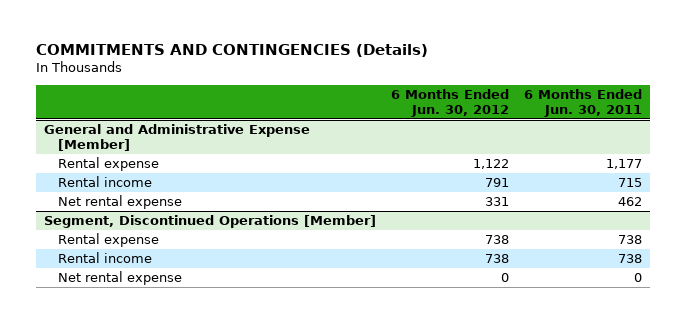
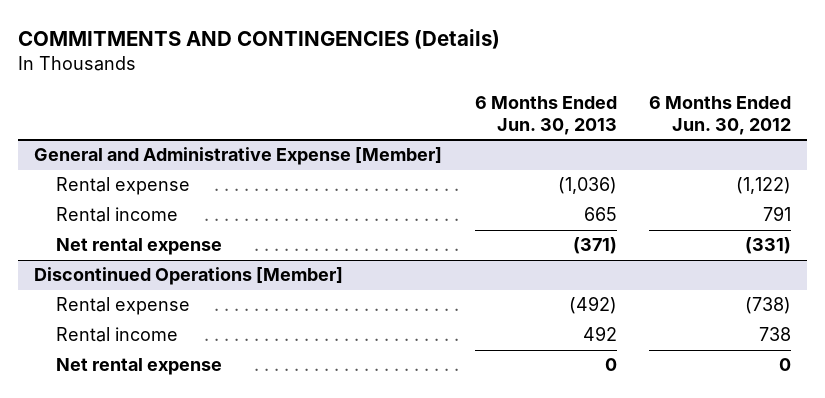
- | 6 Months Ended Jun. 30, 2012 | 6 Months Ended Jun. 30, 2011
+ | 6 Months Ended Jun. 30, 2013 | 6 Months Ended Jun. 30, 2012
@ General and Administrative Expense [Member]
- Rental expense | 1,122 | 1,177
+ Rental expense | (1,036) | (1,122)
- Net rental expense | 331 | 462
- Segment, Discontinued Operations [Member]
- Rental expense | 738 | 738
@ General and Administrative Expense [Member]
+ Net rental expense | (371) | (331)
+ Discontinued Operations [Member]
+ Rental expense | (492) | (738)

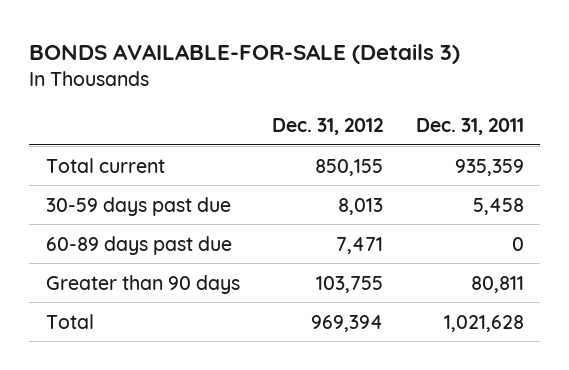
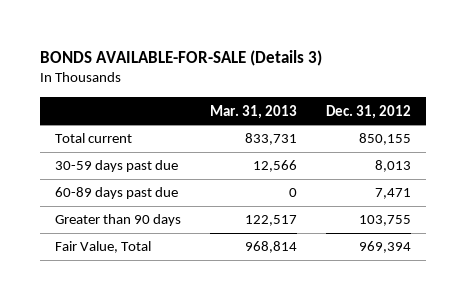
- | Dec. 31, 2012 | Dec. 31, 2011
+ | Mar. 31, 2013 | Dec. 31, 2012
- Total | 969,394 | 1,021,628
+ Fair Value, Total | 968,814 | 969,394

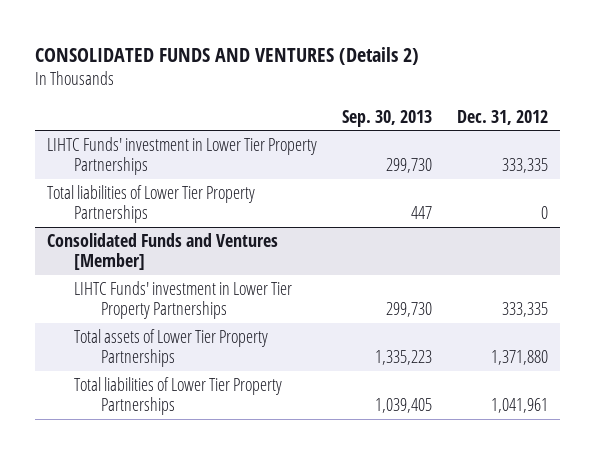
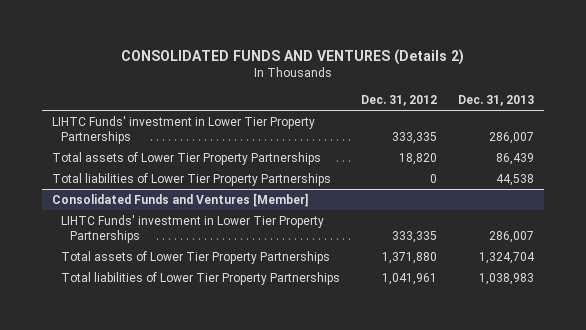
- | Sep. 30, 2013 | Dec. 31, 2012
+ | Dec. 31, 2012 | Dec. 31, 2013
+ Total assets of Lower Tier Property Partnerships | 18,820 | 86,439

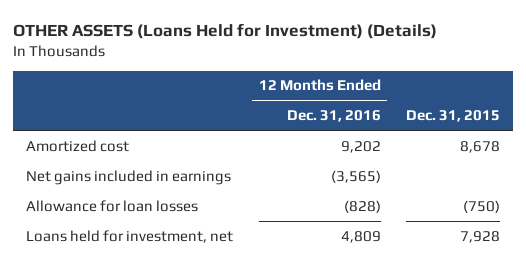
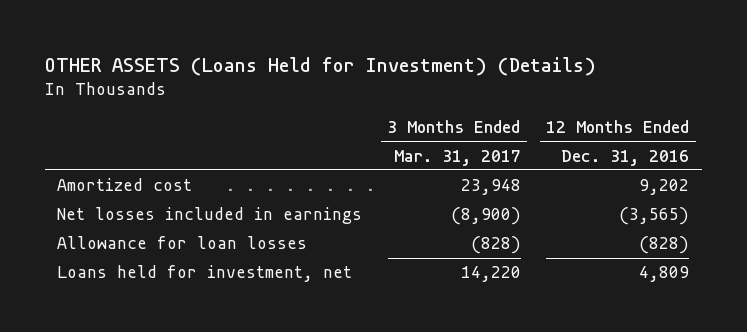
- | 12 Months Ended Dec. 31, 2016 | Dec. 31, 2015
+ | 3 Months Ended Mar. 31, 2017 | 12 Months Ended Dec. 31, 2016
- Net gains included in earnings | (3,565) |
+ Net losses included in earnings | (8,900) | (3,565)

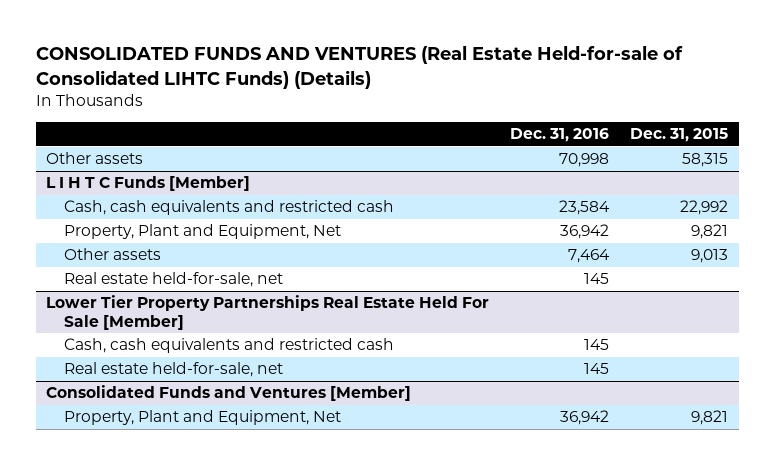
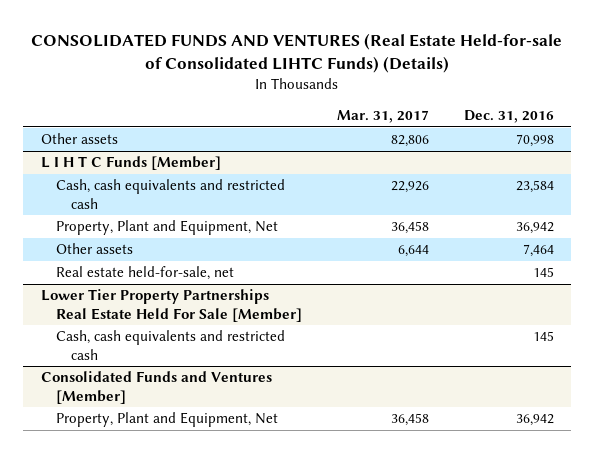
- | Dec. 31, 2016 | Dec. 31, 2015
+ | Mar. 31, 2017 | Dec. 31, 2016
@ Lower Tier Property Partnerships Real Estate Held For Sale [Member]
- Real estate held-for-sale, net | 145 |

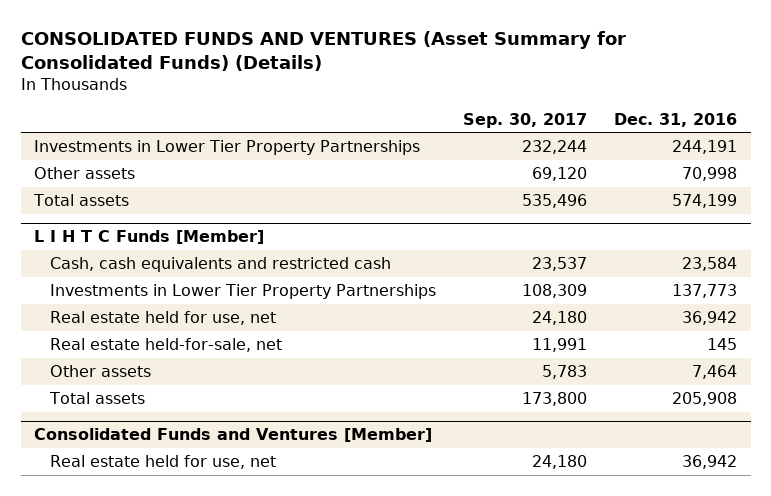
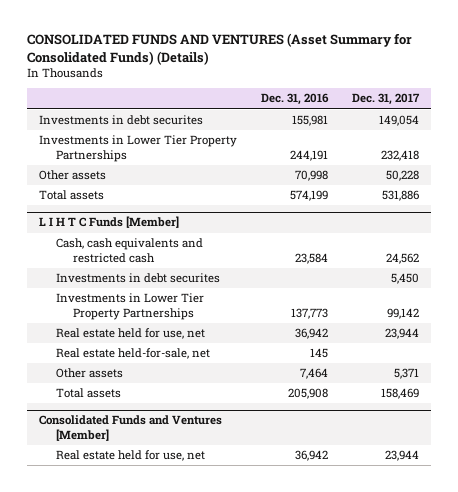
- | Sep. 30, 2017 | Dec. 31, 2016
+ | Dec. 31, 2016 | Dec. 31, 2017
+ Investments in debt securites | 155,981 | 149,054
@ L I H T C Funds [Member]
+ Investments in debt securites | | 5,450

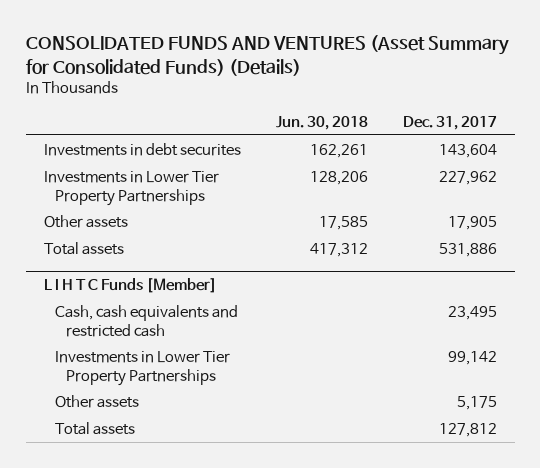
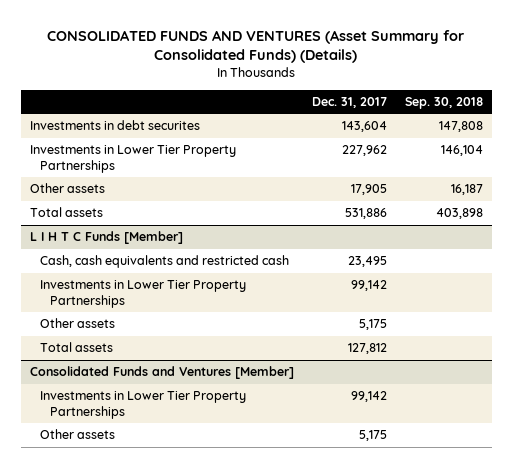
- | Jun. 30, 2018 | Dec. 31, 2017
+ | Dec. 31, 2017 | Sep. 30, 2018
+ Consolidated Funds and Ventures [Member]
+ Investments in Lower Tier Property Partnerships | 99,142 |
+ Other assets | 5,175 |

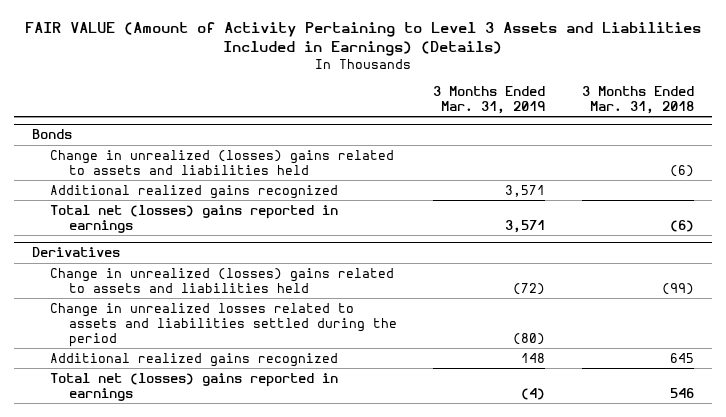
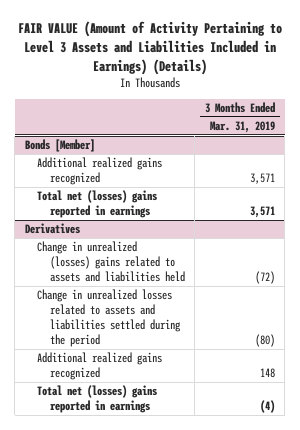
- | 3 Months Ended Mar. 31, 2019 | 3 Months Ended Mar. 31, 2018
+ | 3 Months Ended Mar. 31, 2019
- Bonds
- Change in unrealized (losses) gains related to assets and liabilities held | | (6)
+ Bonds [Member]

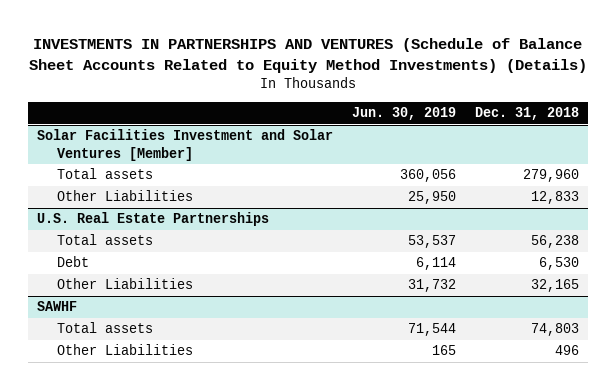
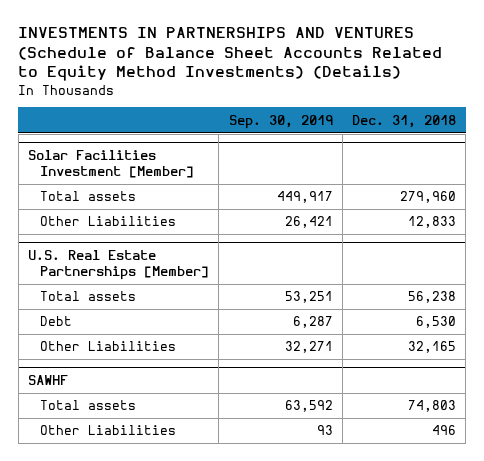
- | Jun. 30, 2019 | Dec. 31, 2018
+ | Sep. 30, 2019 | Dec. 31, 2018
- Solar Facilities Investment and Solar Ventures [Member]
+ Solar Facilities Investment [Member]
- U.S. Real Estate Partnerships
+ U.S. Real Estate Partnerships [Member]

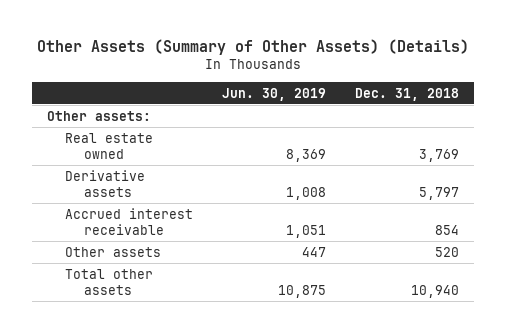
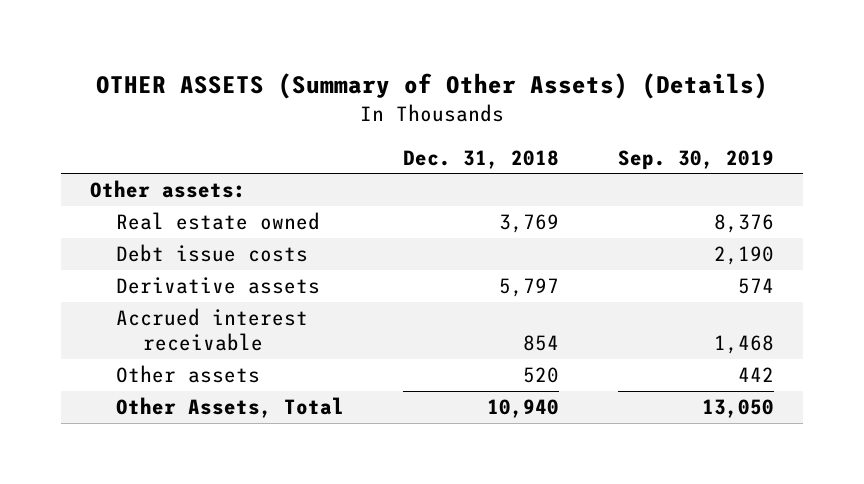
- Other Assets (Summary of Other Assets) (Details)
+ OTHER ASSETS (Summary of Other Assets) (Details)
- | Jun. 30, 2019 | Dec. 31, 2018
+ | Dec. 31, 2018 | Sep. 30, 2019
+ Debt issue costs | | 2,190
- Total other assets | 10,875 | 10,940
+ Other Assets, Total | 10,940 | 13,050

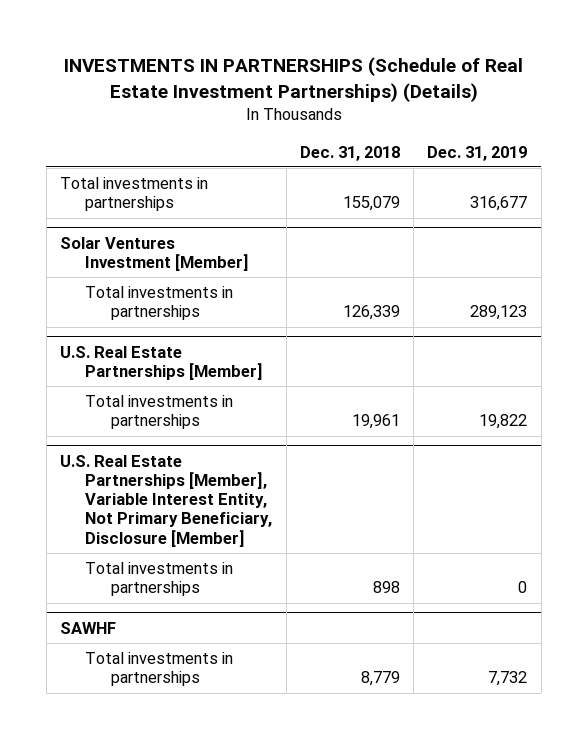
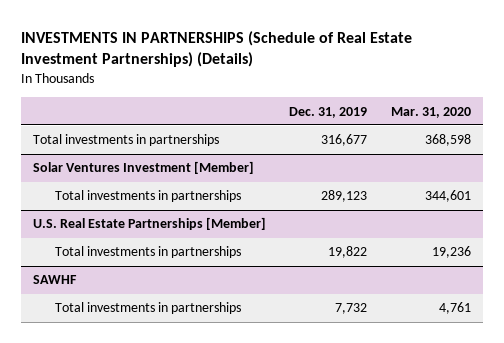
- | Dec. 31, 2018 | Dec. 31, 2019
+ | Dec. 31, 2019 | Mar. 31, 2020
- U.S. Real Estate Partnerships [Member], Variable Interest Entity, Not Primary Beneficiary, Disclosure [Member]
- Total investments in partnerships | 898 | 0

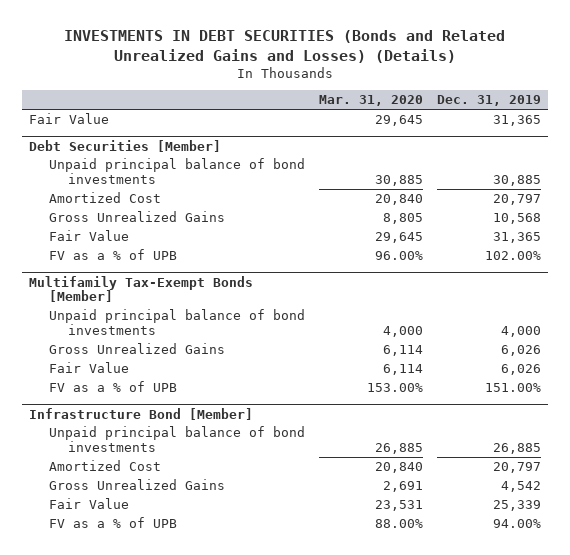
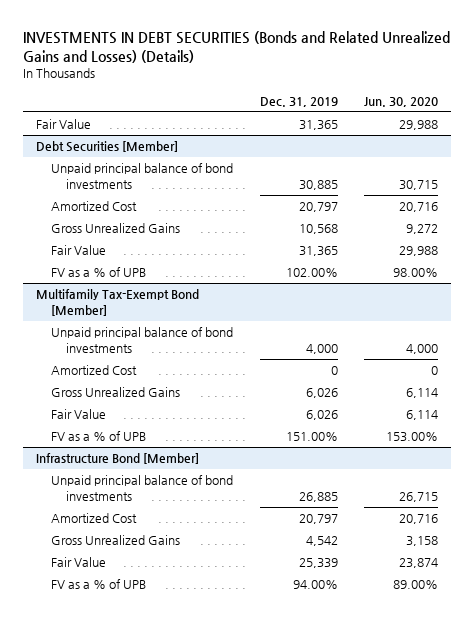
- | Mar. 31, 2020 | Dec. 31, 2019
+ | Dec. 31, 2019 | Jun. 30, 2020
- Multifamily Tax-Exempt Bonds [Member]
+ Multifamily Tax-Exempt Bond [Member]
+ Amortized Cost | 0 | 0

